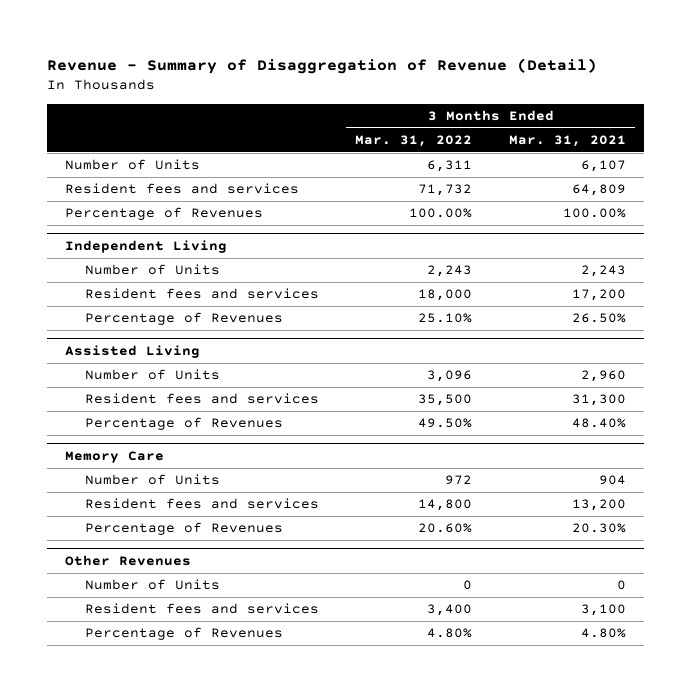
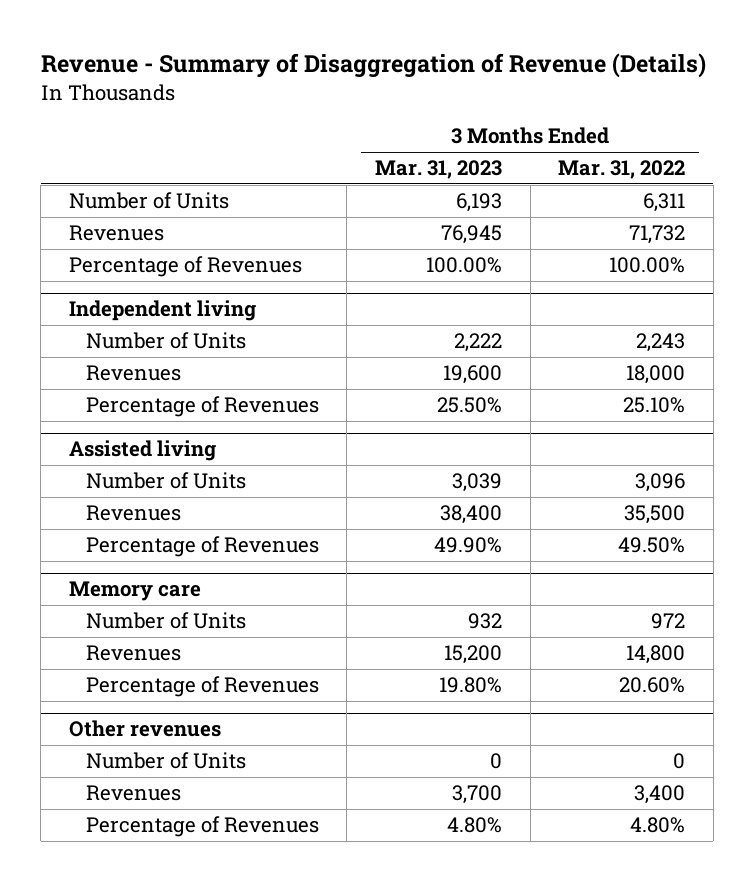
- Revenue - Summary of Disaggregation of Revenue (Detail)
+ Revenue - Summary of Disaggregation of Revenue (Details)
- | 3 Months Ended Mar. 31, 2022 | 3 Months Ended Mar. 31, 2021
+ | 3 Months Ended Mar. 31, 2023 | 3 Months Ended Mar. 31, 2022
- Resident fees and services | 71,732 | 64,809
+ Revenues | 76,945 | 71,732
- Independent Living
+ Independent living
- Resident fees and services | 18,000 | 17,200
+ Revenues | 19,600 | 18,000
- Assisted Living
+ Assisted living
- Resident fees and services | 35,500 | 31,300
+ Revenues | 38,400 | 35,500
- Memory Care
+ Memory care
- Resident fees and services | 14,800 | 13,200
+ Revenues | 15,200 | 14,800
- Other Revenues
+ Other revenues
- Resident fees and services | 3,400 | 3,100
+ Revenues | 3,700 | 3,400

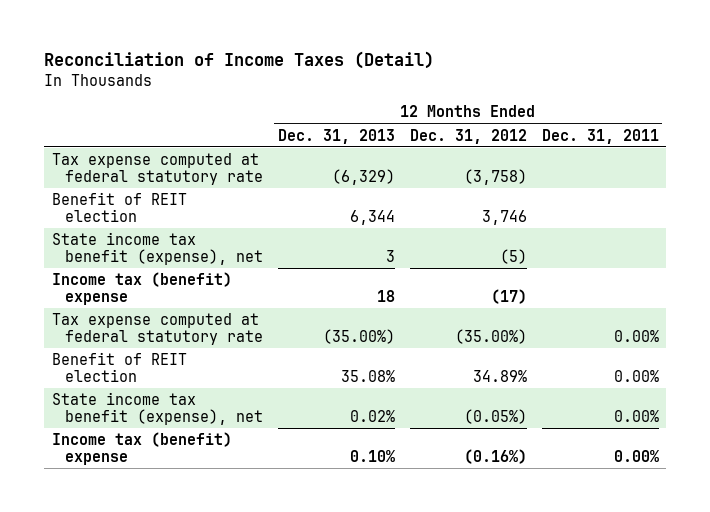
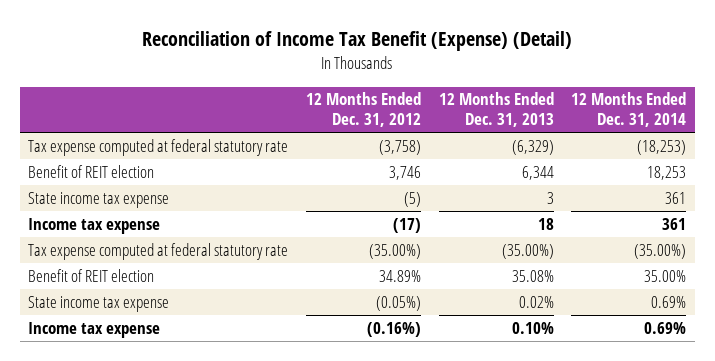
- Reconciliation of Income Taxes (Detail)
+ Reconciliation of Income Tax Benefit (Expense) (Detail)
- | 12 Months Ended Dec. 31, 2013 | 12 Months Ended Dec. 31, 2012 | 12 Months Ended Dec. 31, 2011
+ | 12 Months Ended Dec. 31, 2012 | 12 Months Ended Dec. 31, 2013 | 12 Months Ended Dec. 31, 2014
- State income tax benefit (expense), net | 3 | (5) |
- Income tax (benefit) expense | 18 | (17) |
+ State income tax expense | (5) | 3 | 361
+ Income tax expense | (17) | 18 | 361
- State income tax benefit (expense), net | 0.02% | (0.05%) | 0.00%
- Income tax (benefit) expense | 0.10% | (0.16%) | 0.00%
+ State income tax expense | (0.05%) | 0.02% | 0.69%
+ Income tax expense | (0.16%) | 0.10% | 0.69%

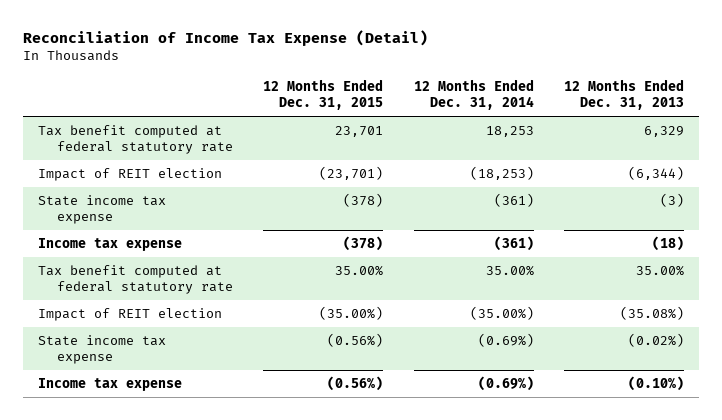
- Reconciliation of Income Tax Benefit (Expense) (Detail)
+ Reconciliation of Income Tax Expense (Detail)
- | 12 Months Ended Dec. 31, 2012 | 12 Months Ended Dec. 31, 2013 | 12 Months Ended Dec. 31, 2014
+ | 12 Months Ended Dec. 31, 2015 | 12 Months Ended Dec. 31, 2014 | 12 Months Ended Dec. 31, 2013
- Tax expense computed at federal statutory rate | (3,758) | (6,329) | (18,253)
- Benefit of REIT election | 3,746 | 6,344 | 18,253
- State income tax expense | (5) | 3 | 361
- Income tax expense | (17) | 18 | 361
- Tax expense computed at federal statutory rate | (35.00%) | (35.00%) | (35.00%)
- Benefit of REIT election | 34.89% | 35.08% | 35.00%
- State income tax expense | (0.05%) | 0.02% | 0.69%
- Income tax expense | (0.16%) | 0.10% | 0.69%
+ Tax benefit computed at federal statutory rate | 23,701 | 18,253 | 6,329
+ Impact of REIT election | (23,701) | (18,253) | (6,344)
+ State income tax expense | (378) | (361) | (3)
+ Income tax expense | (378) | (361) | (18)
+ Tax benefit computed at federal statutory rate | 35.00% | 35.00% | 35.00%
+ Impact of REIT election | (35.00%) | (35.00%) | (35.08%)
+ State income tax expense | (0.56%) | (0.69%) | (0.02%)
+ Income tax expense | (0.56%) | (0.69%) | (0.10%)

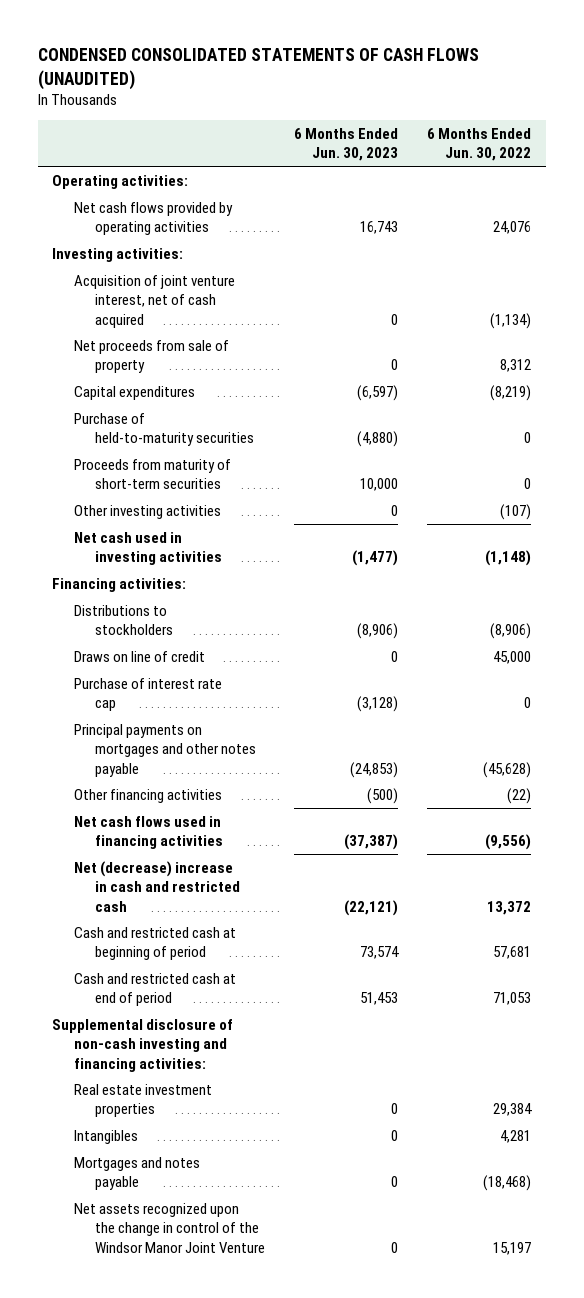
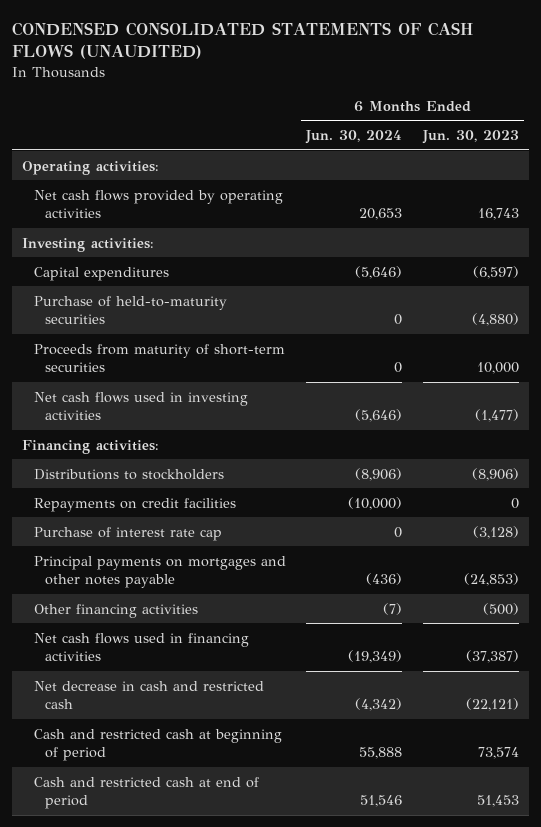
- | 6 Months Ended Jun. 30, 2023 | 6 Months Ended Jun. 30, 2022
+ | 6 Months Ended Jun. 30, 2024 | 6 Months Ended Jun. 30, 2023
- Acquisition of joint venture interest, net of cash acquired | 0 | (1,134)
- Net proceeds from sale of property | 0 | 8,312
- Other investing activities | 0 | (107)
- Net cash used in investing activities | (1,477) | (1,148)
+ Net cash flows used in investing activities | (5,646) | (1,477)
- Draws on line of credit | 0 | 45,000
+ Repayments on credit facilities | (10,000) | 0
- Net (decrease) increase in cash and restricted cash | (22,121) | 13,372
+ Net decrease in cash and restricted cash | (4,342) | (22,121)
- Supplemental disclosure of non-cash investing and financing activities:
- Real estate investment properties | 0 | 29,384
- Intangibles | 0 | 4,281
- Mortgages and notes payable | 0 | (18,468)
- Net assets recognized upon the change in control of the Windsor Manor Joint Venture | 0 | 15,197

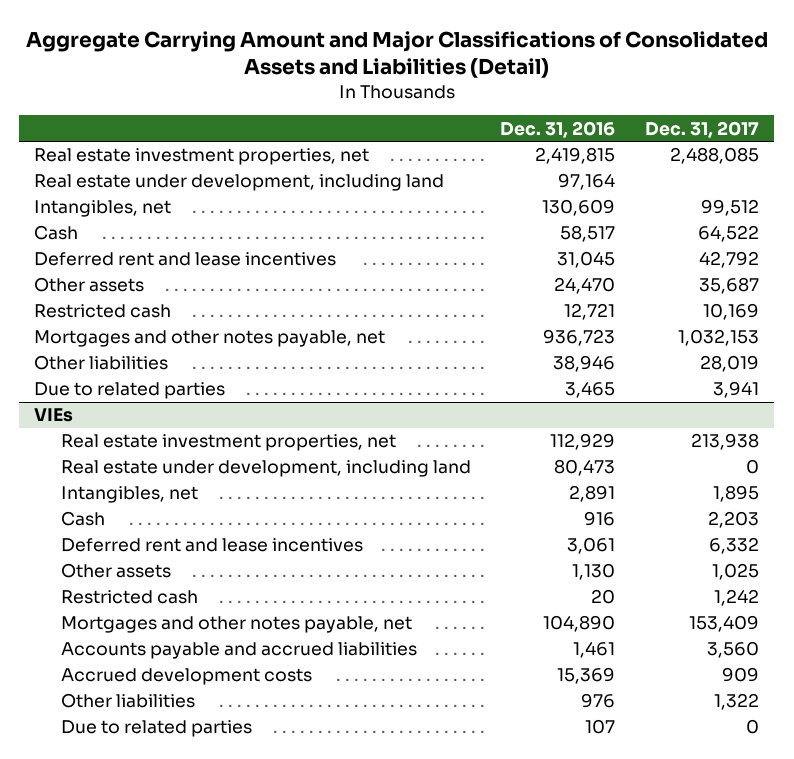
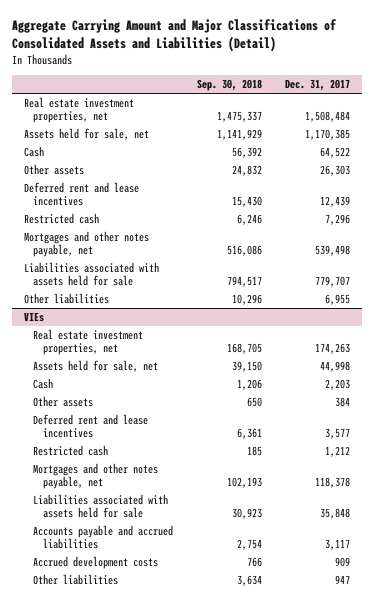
- | Dec. 31, 2016 | Dec. 31, 2017
+ | Sep. 30, 2018 | Dec. 31, 2017
- Real estate investment properties, net | 2,419,815 | 2,488,085
- Real estate under development, including land | 97,164 |
- Intangibles, net | 130,609 | 99,512
+ Real estate investment properties, net | 1,475,337 | 1,508,484
+ Assets held for sale, net | 1,141,929 | 1,170,385
- Deferred rent and lease incentives | 31,045 | 42,792
- Other assets | 24,470 | 35,687
- Restricted cash | 12,721 | 10,169
- Mortgages and other notes payable, net | 936,723 | 1,032,153
- Other liabilities | 38,946 | 28,019
- Due to related parties | 3,465 | 3,941
+ Other assets | 24,832 | 26,303
+ Deferred rent and lease incentives | 15,430 | 12,439
+ Restricted cash | 6,246 | 7,296
+ Mortgages and other notes payable, net | 516,086 | 539,498
+ Liabilities associated with assets held for sale | 794,517 | 779,707
+ Other liabilities | 10,296 | 6,955
@ VIEs
- Real estate investment properties, net | 112,929 | 213,938
- Real estate under development, including land | 80,473 | 0
- Intangibles, net | 2,891 | 1,895
+ Real estate investment properties, net | 168,705 | 174,263
+ Assets held for sale, net | 39,150 | 44,998
- Deferred rent and lease incentives | 3,061 | 6,332
- Other assets | 1,130 | 1,025
- Restricted cash | 20 | 1,242
- Mortgages and other notes payable, net | 104,890 | 153,409
- Accounts payable and accrued liabilities | 1,461 | 3,560
+ Other assets | 650 | 384
+ Deferred rent and lease incentives | 6,361 | 3,577
+ Restricted cash | 185 | 1,212
+ Mortgages and other notes payable, net | 102,193 | 118,378
+ Liabilities associated with assets held for sale | 30,923 | 35,848
+ Accounts payable and accrued liabilities | 2,754 | 3,117
- Other liabilities | 976 | 1,322
- Due to related parties | 107 | 0
+ Other liabilities | 3,634 | 947

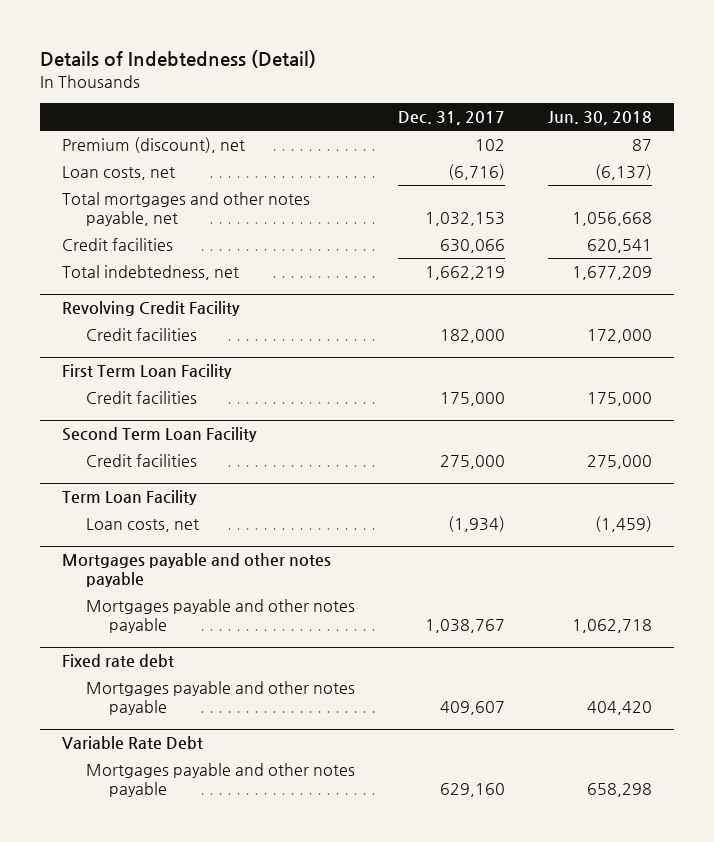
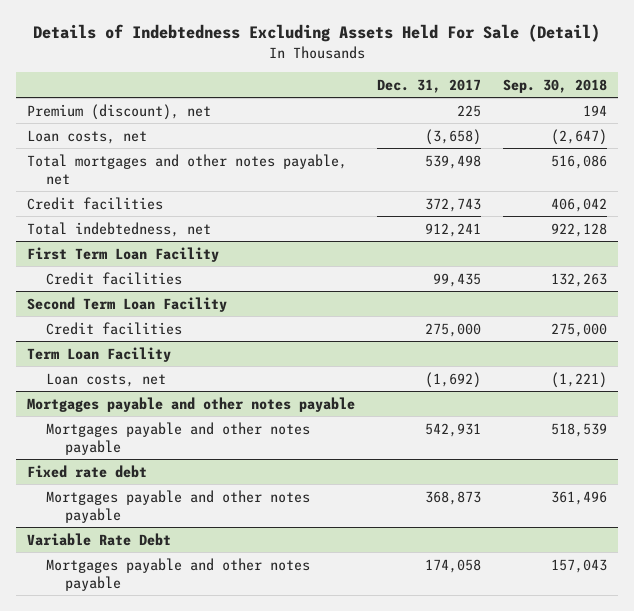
- Details of Indebtedness (Detail)
+ Details of Indebtedness Excluding Assets Held For Sale (Detail)
- | Dec. 31, 2017 | Jun. 30, 2018
+ | Dec. 31, 2017 | Sep. 30, 2018
- Premium (discount), net | 102 | 87
- Loan costs, net | (6,716) | (6,137)
- Total mortgages and other notes payable, net | 1,032,153 | 1,056,668
- Credit facilities | 630,066 | 620,541
- Total indebtedness, net | 1,662,219 | 1,677,209
- Revolving Credit Facility
- Credit facilities | 182,000 | 172,000
+ Premium (discount), net | 225 | 194
+ Loan costs, net | (3,658) | (2,647)
+ Total mortgages and other notes payable, net | 539,498 | 516,086
+ Credit facilities | 372,743 | 406,042
+ Total indebtedness, net | 912,241 | 922,128
@ First Term Loan Facility
- Credit facilities | 175,000 | 175,000
+ Credit facilities | 99,435 | 132,263
@ Term Loan Facility
- Loan costs, net | (1,934) | (1,459)
+ Loan costs, net | (1,692) | (1,221)
@ Mortgages payable and other notes payable
- Mortgages payable and other notes payable | 1,038,767 | 1,062,718
+ Mortgages payable and other notes payable | 542,931 | 518,539
@ Fixed rate debt
- Mortgages payable and other notes payable | 409,607 | 404,420
+ Mortgages payable and other notes payable | 368,873 | 361,496
@ Variable Rate Debt
- Mortgages payable and other notes payable | 629,160 | 658,298
+ Mortgages payable and other notes payable | 174,058 | 157,043

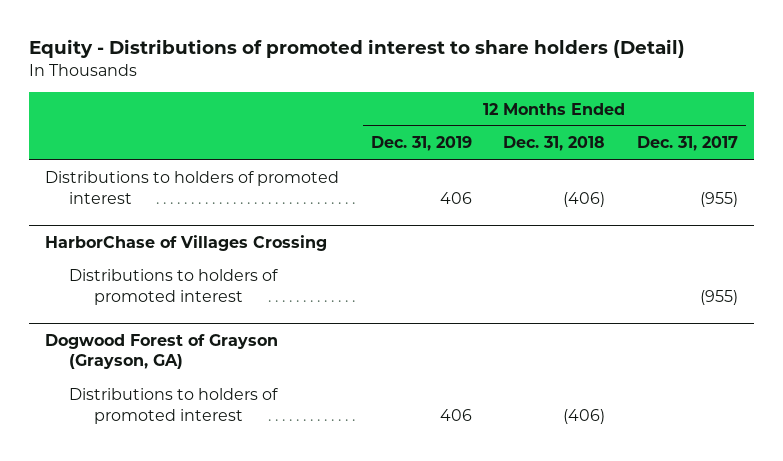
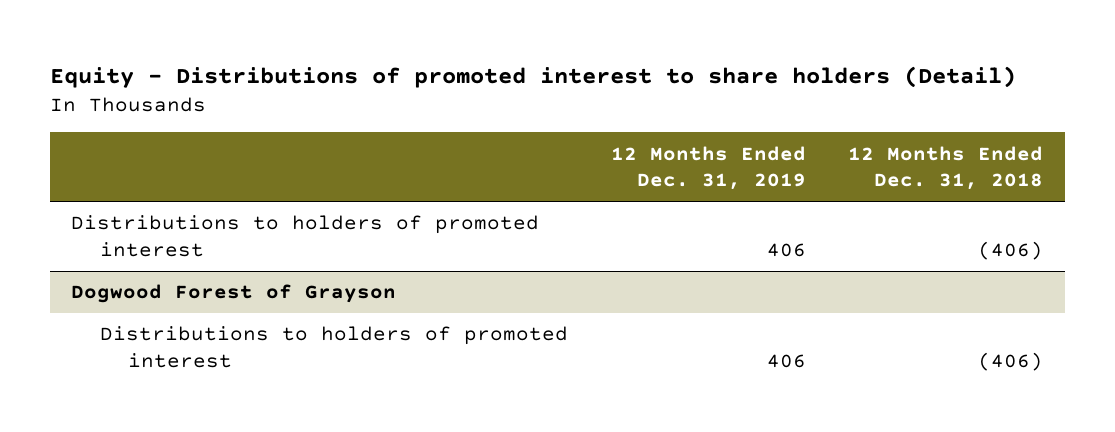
- | 12 Months Ended Dec. 31, 2019 | 12 Months Ended Dec. 31, 2018 | 12 Months Ended Dec. 31, 2017
+ | 12 Months Ended Dec. 31, 2019 | 12 Months Ended Dec. 31, 2018
- HarborChase of Villages Crossing
- Distributions to holders of promoted interest | | | (955)
- Dogwood Forest of Grayson (Grayson, GA)
+ Dogwood Forest of Grayson

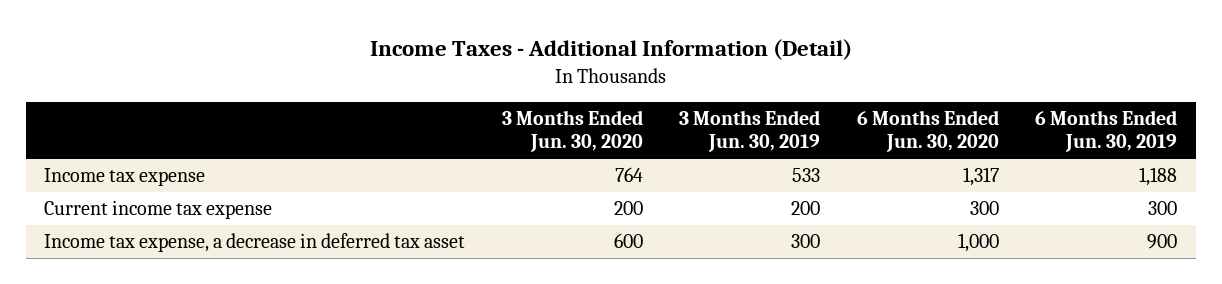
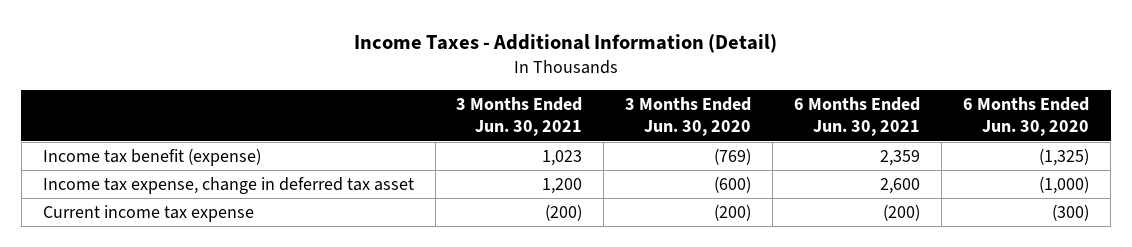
- | 3 Months Ended Jun. 30, 2020 | 3 Months Ended Jun. 30, 2019 | 6 Months Ended Jun. 30, 2020 | 6 Months Ended Jun. 30, 2019
+ | 3 Months Ended Jun. 30, 2021 | 3 Months Ended Jun. 30, 2020 | 6 Months Ended Jun. 30, 2021 | 6 Months Ended Jun. 30, 2020
- Income tax expense | 764 | 533 | 1,317 | 1,188
- Current income tax expense | 200 | 200 | 300 | 300
- Income tax expense, a decrease in deferred tax asset | 600 | 300 | 1,000 | 900
+ Income tax benefit (expense) | 1,023 | (769) | 2,359 | (1,325)
+ Income tax expense, change in deferred tax asset | 1,200 | (600) | 2,600 | (1,000)
+ Current income tax expense | (200) | (200) | (200) | (300)

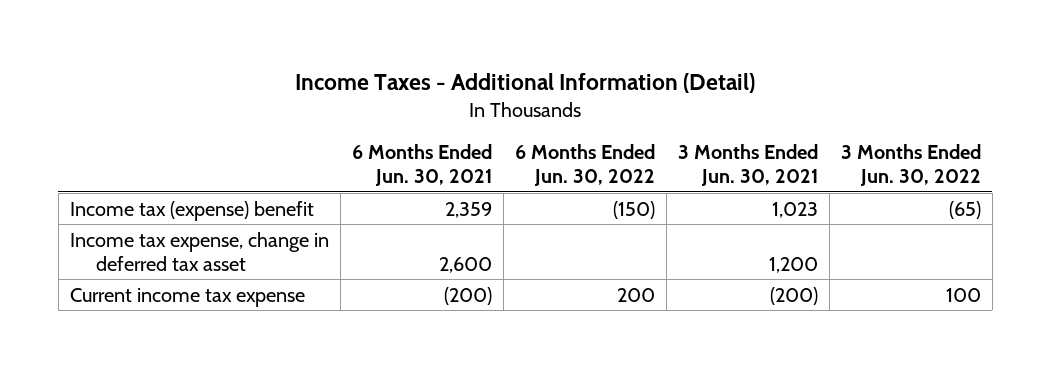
- | 3 Months Ended Jun. 30, 2021 | 3 Months Ended Jun. 30, 2020 | 6 Months Ended Jun. 30, 2021 | 6 Months Ended Jun. 30, 2020
+ | 6 Months Ended Jun. 30, 2021 | 6 Months Ended Jun. 30, 2022 | 3 Months Ended Jun. 30, 2021 | 3 Months Ended Jun. 30, 2022
- Income tax benefit (expense) | 1,023 | (769) | 2,359 | (1,325)
+ Income tax (expense) benefit | 2,359 | (150) | 1,023 | (65)

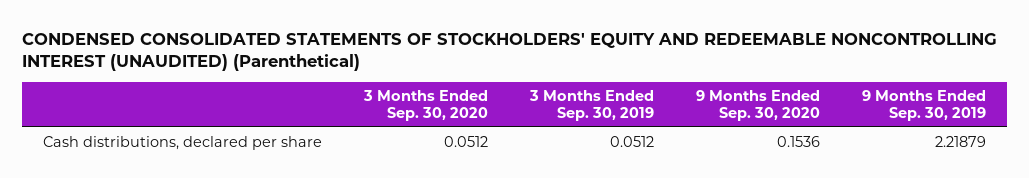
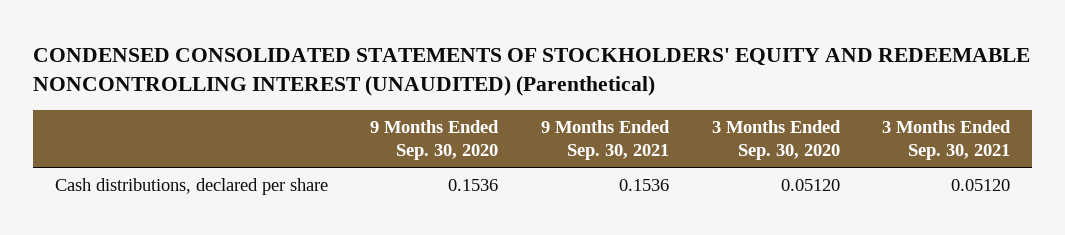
- | 3 Months Ended Sep. 30, 2020 | 3 Months Ended Sep. 30, 2019 | 9 Months Ended Sep. 30, 2020 | 9 Months Ended Sep. 30, 2019
+ | 9 Months Ended Sep. 30, 2020 | 9 Months Ended Sep. 30, 2021 | 3 Months Ended Sep. 30, 2020 | 3 Months Ended Sep. 30, 2021
- Cash distributions, declared per share | 0.0512 | 0.0512 | 0.1536 | 2.21879
+ Cash distributions, declared per share | 0.1536 | 0.1536 | 0.05120 | 0.05120

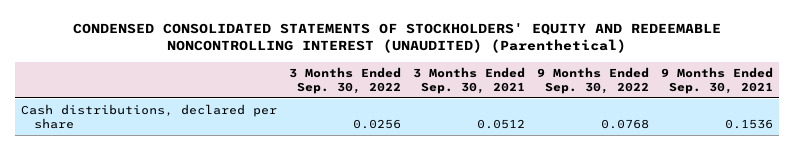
- | 9 Months Ended Sep. 30, 2020 | 9 Months Ended Sep. 30, 2021 | 3 Months Ended Sep. 30, 2020 | 3 Months Ended Sep. 30, 2021
+ | 3 Months Ended Sep. 30, 2022 | 3 Months Ended Sep. 30, 2021 | 9 Months Ended Sep. 30, 2022 | 9 Months Ended Sep. 30, 2021
- Cash distributions, declared per share | 0.1536 | 0.1536 | 0.05120 | 0.05120
+ Cash distributions, declared per share | 0.0256 | 0.0512 | 0.0768 | 0.1536

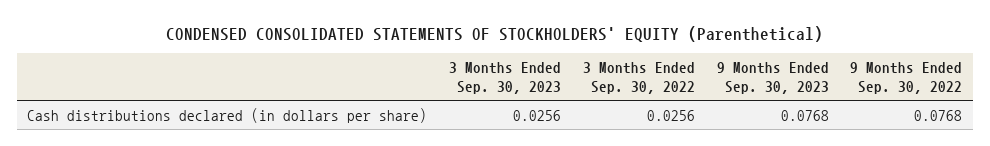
- CONDENSED CONSOLIDATED STATEMENTS OF STOCKHOLDERS' EQUITY AND REDEEMABLE NONCONTROLLING INTEREST (UNAUDITED) (Parenthetical)
+ CONDENSED CONSOLIDATED STATEMENTS OF STOCKHOLDERS' EQUITY (Parenthetical)
- | 3 Months Ended Sep. 30, 2022 | 3 Months Ended Sep. 30, 2021 | 9 Months Ended Sep. 30, 2022 | 9 Months Ended Sep. 30, 2021
+ | 3 Months Ended Sep. 30, 2023 | 3 Months Ended Sep. 30, 2022 | 9 Months Ended Sep. 30, 2023 | 9 Months Ended Sep. 30, 2022
- Cash distributions, declared per share | 0.0256 | 0.0512 | 0.0768 | 0.1536
+ Cash distributions declared (in dollars per share) | 0.0256 | 0.0256 | 0.0768 | 0.0768

